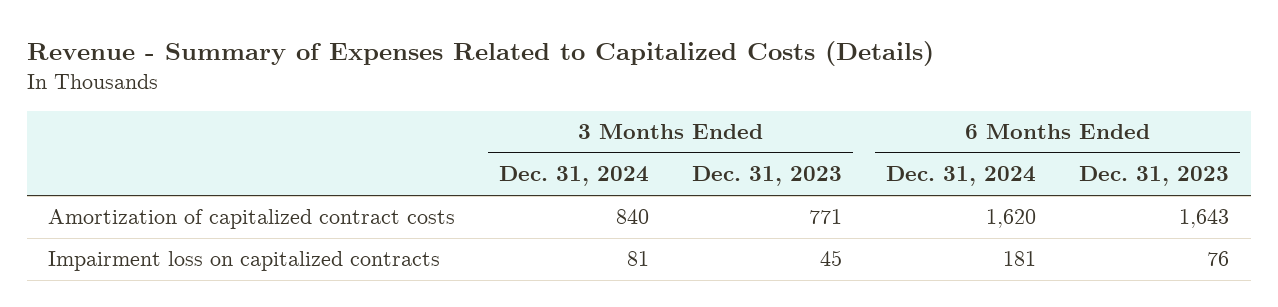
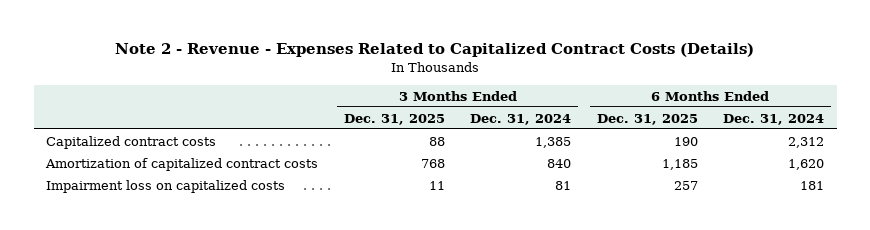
- Revenue - Summary of Expenses Related to Capitalized Costs (Details)
+ Note 2 - Revenue - Expenses Related to Capitalized Contract Costs (Details)
- | 3 Months Ended Dec. 31, 2024 | 3 Months Ended Dec. 31, 2023 | 6 Months Ended Dec. 31, 2024 | 6 Months Ended Dec. 31, 2023
+ | 3 Months Ended Dec. 31, 2025 | 3 Months Ended Dec. 31, 2024 | 6 Months Ended Dec. 31, 2025 | 6 Months Ended Dec. 31, 2024
+ Capitalized contract costs | 88 | 1,385 | 190 | 2,312
- Impairment loss on capitalized contracts | 81 | 45 | 181 | 76
+ Impairment loss on capitalized costs | 11 | 81 | 257 | 181

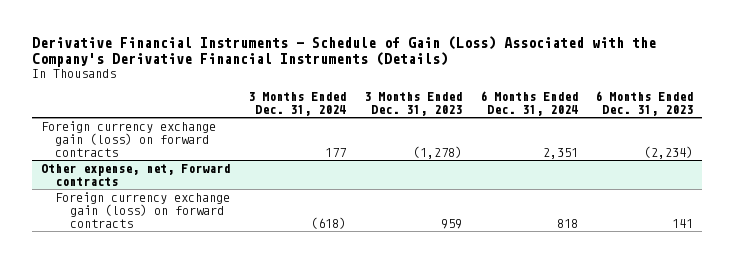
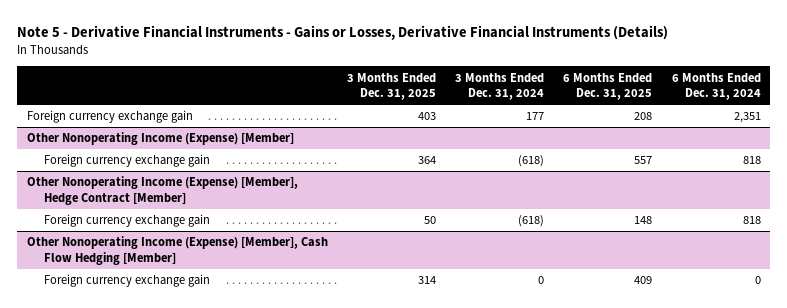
- Derivative Financial Instruments - Schedule of Gain (Loss) Associated with the Company's Derivative Financial Instruments (Details)
+ Note 5 - Derivative Financial Instruments - Gains or Losses, Derivative Financial Instruments (Details)
- | 3 Months Ended Dec. 31, 2024 | 3 Months Ended Dec. 31, 2023 | 6 Months Ended Dec. 31, 2024 | 6 Months Ended Dec. 31, 2023
+ | 3 Months Ended Dec. 31, 2025 | 3 Months Ended Dec. 31, 2024 | 6 Months Ended Dec. 31, 2025 | 6 Months Ended Dec. 31, 2024
- Foreign currency exchange gain (loss) on forward contracts | 177 | (1,278) | 2,351 | (2,234)
- Other expense, net, Forward contracts
- Foreign currency exchange gain (loss) on forward contracts | (618) | 959 | 818 | 141
+ Foreign currency exchange gain | 403 | 177 | 208 | 2,351
+ Other Nonoperating Income (Expense) [Member]
+ Foreign currency exchange gain | 364 | (618) | 557 | 818
+ Other Nonoperating Income (Expense) [Member], Hedge Contract [Member]
+ Foreign currency exchange gain | 50 | (618) | 148 | 818
+ Other Nonoperating Income (Expense) [Member], Cash Flow Hedging [Member]
+ Foreign currency exchange gain | 314 | 0 | 409 | 0

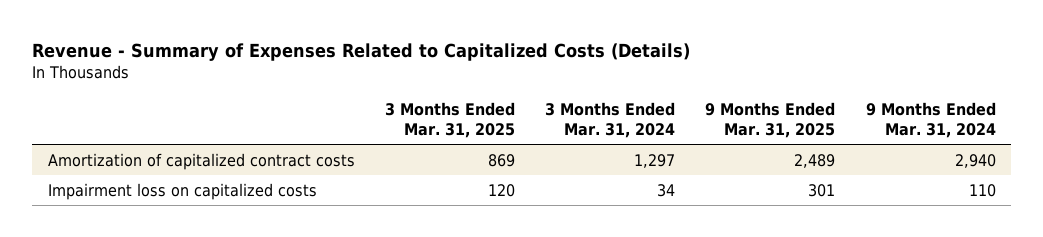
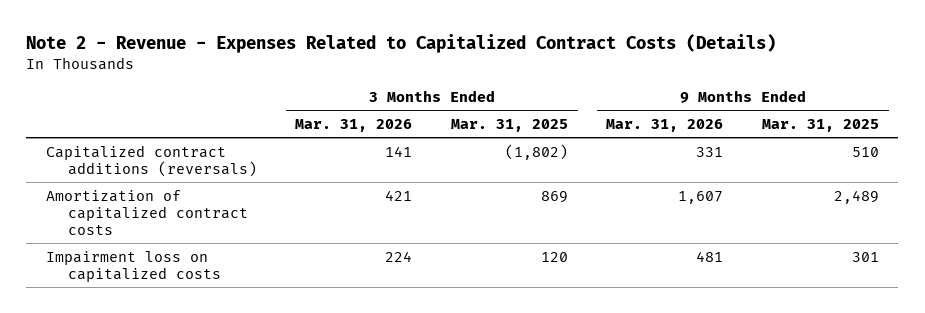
- Revenue - Summary of Expenses Related to Capitalized Costs (Details)
+ Note 2 - Revenue - Expenses Related to Capitalized Contract Costs (Details)
- | 3 Months Ended Mar. 31, 2025 | 3 Months Ended Mar. 31, 2024 | 9 Months Ended Mar. 31, 2025 | 9 Months Ended Mar. 31, 2024
+ | 3 Months Ended Mar. 31, 2026 | 3 Months Ended Mar. 31, 2025 | 9 Months Ended Mar. 31, 2026 | 9 Months Ended Mar. 31, 2025
+ Capitalized contract additions (reversals) | 141 | (1,802) | 331 | 510

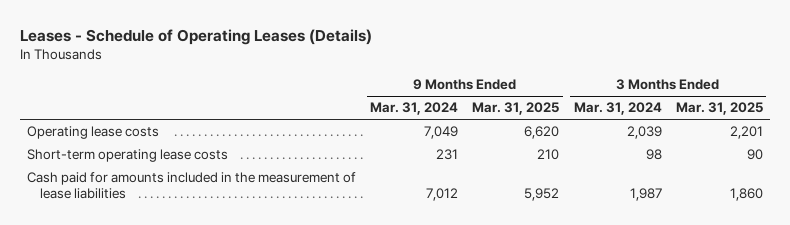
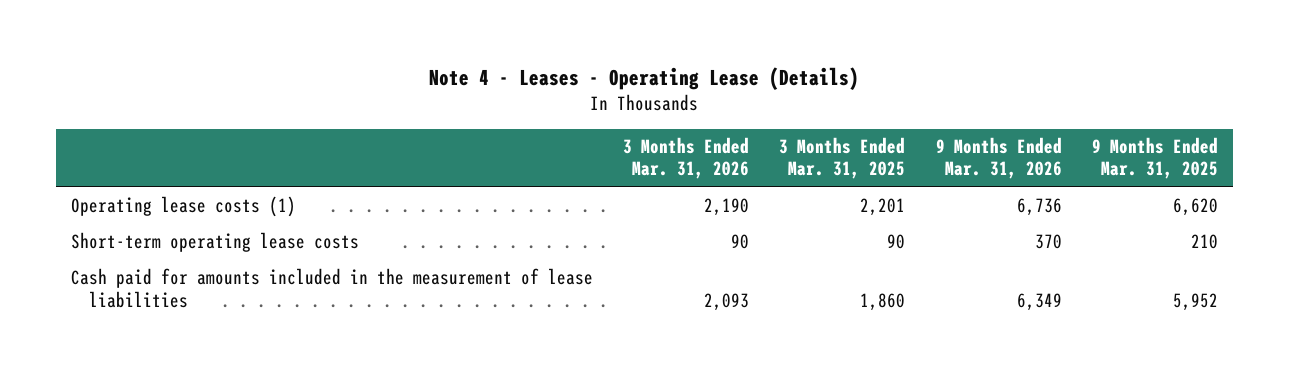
- Leases - Schedule of Operating Leases (Details)
+ Note 4 - Leases - Operating Lease (Details)
- | 9 Months Ended Mar. 31, 2024 | 9 Months Ended Mar. 31, 2025 | 3 Months Ended Mar. 31, 2024 | 3 Months Ended Mar. 31, 2025
+ | 3 Months Ended Mar. 31, 2026 | 3 Months Ended Mar. 31, 2025 | 9 Months Ended Mar. 31, 2026 | 9 Months Ended Mar. 31, 2025
- Operating lease costs | 7,049 | 6,620 | 2,039 | 2,201
+ Operating lease costs (1) | 2,190 | 2,201 | 6,736 | 6,620

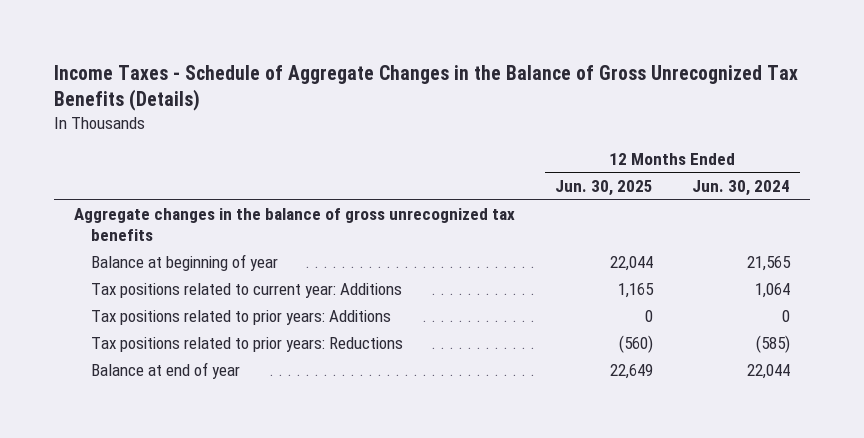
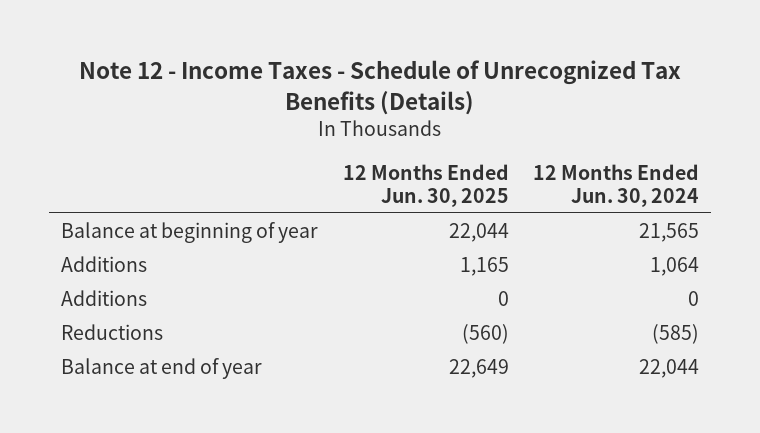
- Income Taxes - Schedule of Aggregate Changes in the Balance of Gross Unrecognized Tax Benefits (Details)
+ Note 12 - Income Taxes - Schedule of Unrecognized Tax Benefits (Details)
- Aggregate changes in the balance of gross unrecognized tax benefits
- Tax positions related to current year: Additions | 1,165 | 1,064
- Tax positions related to prior years: Additions | 0 | 0
- Tax positions related to prior years: Reductions | (560) | (585)
+ Additions | 1,165 | 1,064
+ Additions | 0 | 0
+ Reductions | (560) | (585)

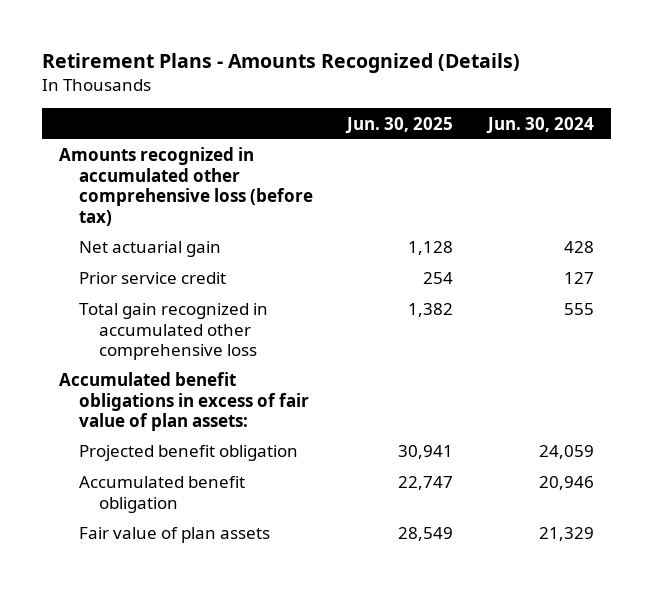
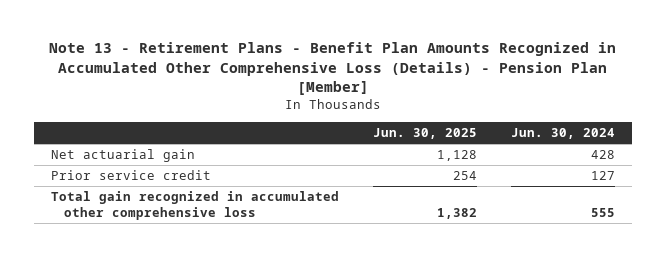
- Retirement Plans - Amounts Recognized (Details)
+ Note 13 - Retirement Plans - Benefit Plan Amounts Recognized in Accumulated Other Comprehensive Loss (Details) - Pension Plan [Member]
- Amounts recognized in accumulated other comprehensive loss (before tax)
- Accumulated benefit obligations in excess of fair value of plan assets:
- Projected benefit obligation | 30,941 | 24,059
- Accumulated benefit obligation | 22,747 | 20,946
- Fair value of plan assets | 28,549 | 21,329

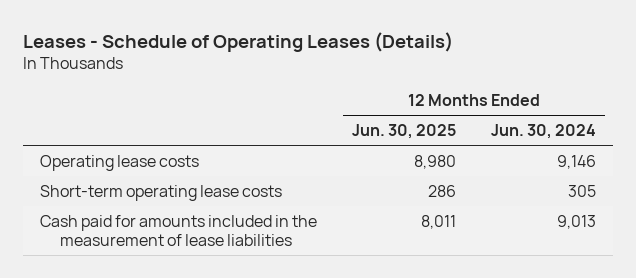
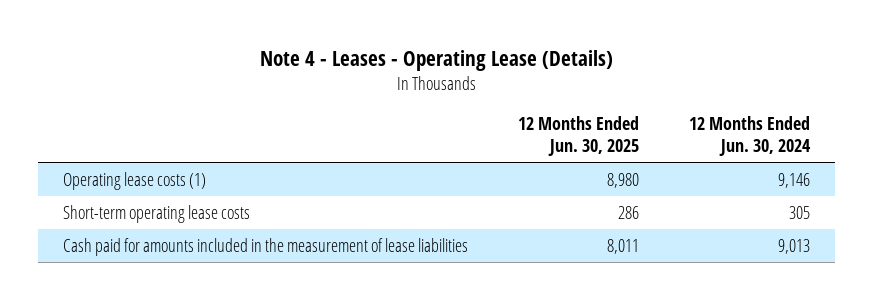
- Leases - Schedule of Operating Leases (Details)
+ Note 4 - Leases - Operating Lease (Details)
- Operating lease costs | 8,980 | 9,146
+ Operating lease costs (1) | 8,980 | 9,146

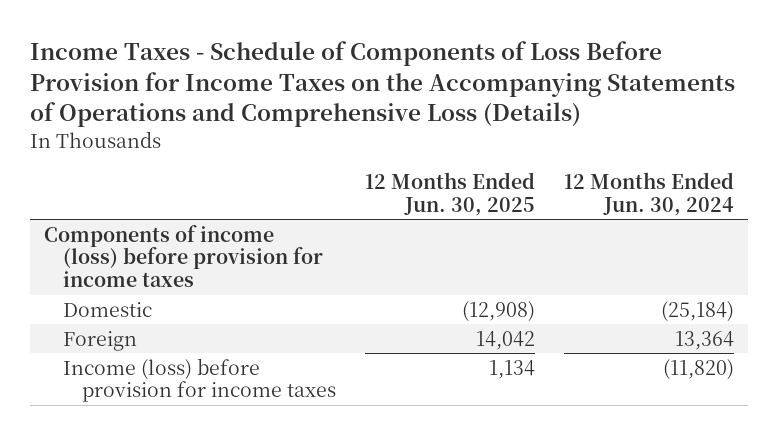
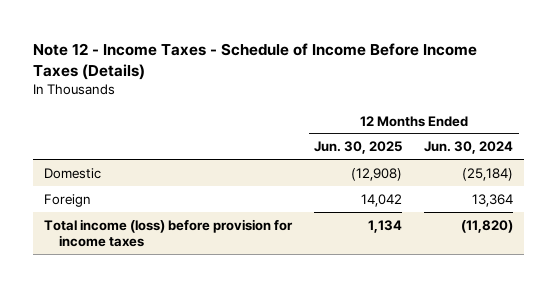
- Income Taxes - Schedule of Components of Loss Before Provision for Income Taxes on the Accompanying Statements of Operations and Comprehensive Loss (Details)
+ Note 12 - Income Taxes - Schedule of Income Before Income Taxes (Details)
- Components of income (loss) before provision for income taxes
- Income (loss) before provision for income taxes | 1,134 | (11,820)
+ Total income (loss) before provision for income taxes | 1,134 | (11,820)

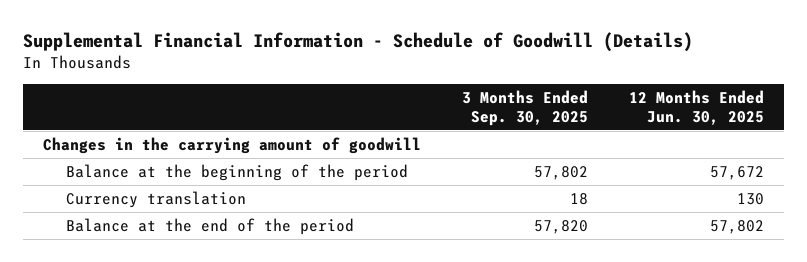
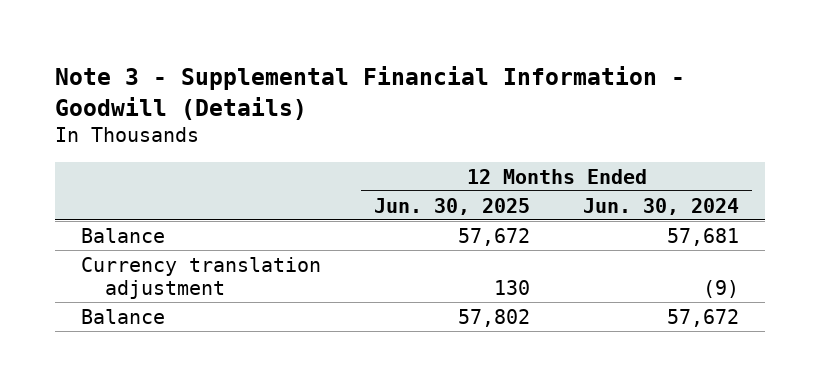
- Supplemental Financial Information - Schedule of Goodwill (Details)
+ Note 3 - Supplemental Financial Information - Goodwill (Details)
- | 3 Months Ended Sep. 30, 2025 | 12 Months Ended Jun. 30, 2025
+ | 12 Months Ended Jun. 30, 2025 | 12 Months Ended Jun. 30, 2024
- Changes in the carrying amount of goodwill
- Balance at the beginning of the period | 57,802 | 57,672
- Currency translation | 18 | 130
- Balance at the end of the period | 57,820 | 57,802
+ Balance | 57,672 | 57,681
+ Currency translation adjustment | 130 | (9)
+ Balance | 57,802 | 57,672

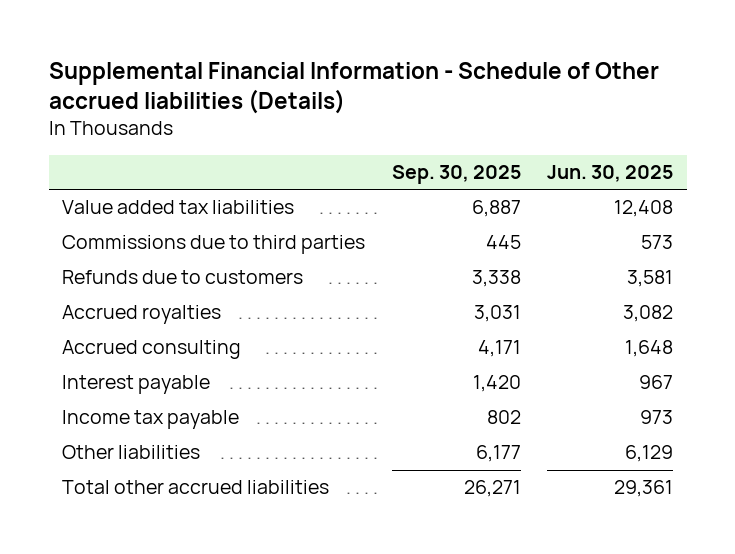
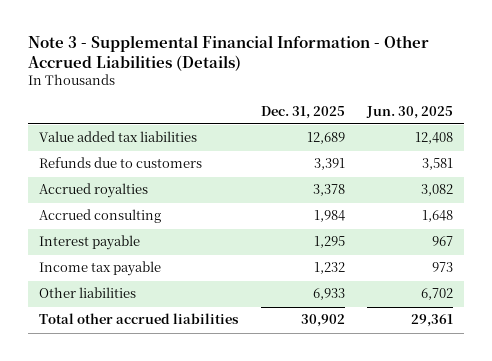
- Supplemental Financial Information - Schedule of Other accrued liabilities (Details)
+ Note 3 - Supplemental Financial Information - Other Accrued Liabilities (Details)
- | Sep. 30, 2025 | Jun. 30, 2025
+ | Dec. 31, 2025 | Jun. 30, 2025
- Commissions due to third parties | 445 | 573
- Other liabilities | 6,177 | 6,129
+ Other liabilities | 6,933 | 6,702

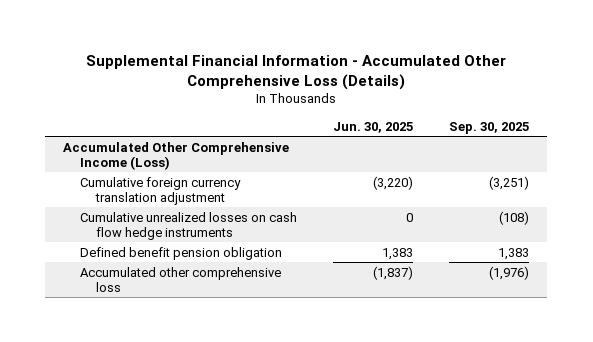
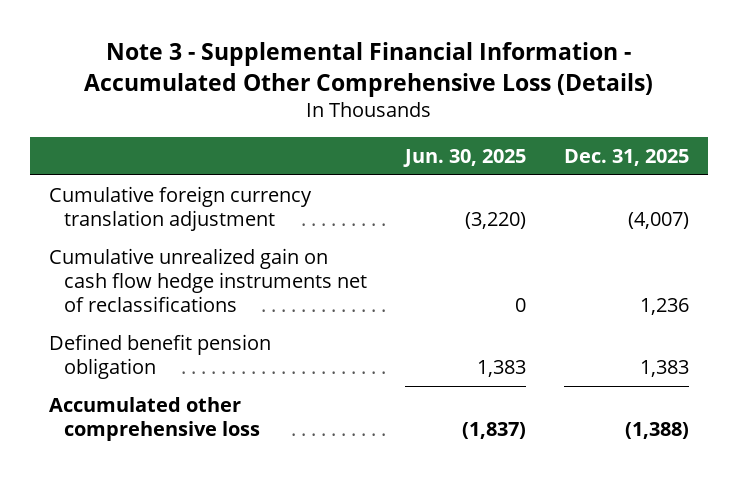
- Supplemental Financial Information - Accumulated Other Comprehensive Loss (Details)
+ Note 3 - Supplemental Financial Information - Accumulated Other Comprehensive Loss (Details)
- | Jun. 30, 2025 | Sep. 30, 2025
+ | Jun. 30, 2025 | Dec. 31, 2025
- Accumulated Other Comprehensive Income (Loss)
- Cumulative unrealized losses on cash flow hedge instruments | 0 | (108)
+ Cumulative unrealized gain on cash flow hedge instruments net of reclassifications | 0 | 1,236

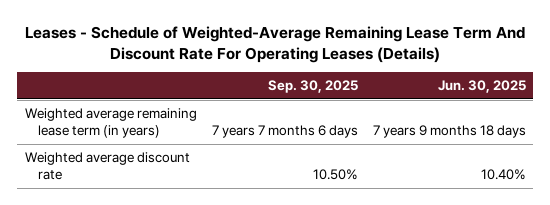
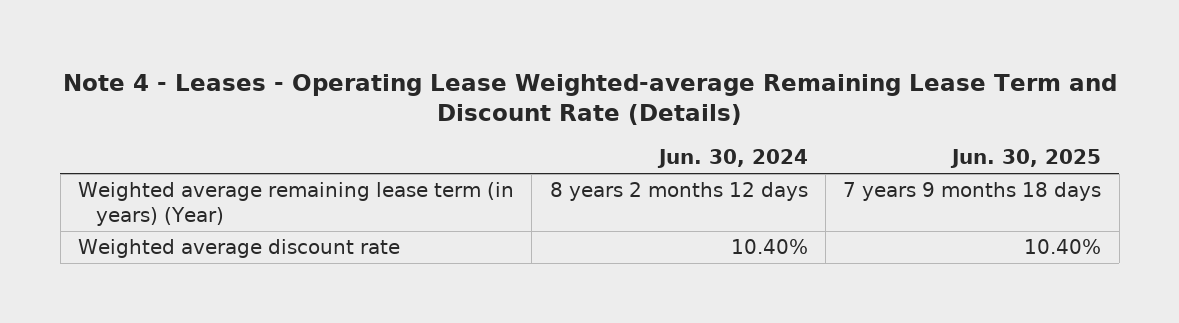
- Leases - Schedule of Weighted-Average Remaining Lease Term And Discount Rate For Operating Leases (Details)
+ Note 4 - Leases - Operating Lease Weighted-average Remaining Lease Term and Discount Rate (Details)
- | Sep. 30, 2025 | Jun. 30, 2025
+ | Jun. 30, 2024 | Jun. 30, 2025
- Weighted average remaining lease term (in years) | 7 years 7 months 6 days | 7 years 9 months 18 days
+ Weighted average remaining lease term (in years) (Year) | 8 years 2 months 12 days | 7 years 9 months 18 days

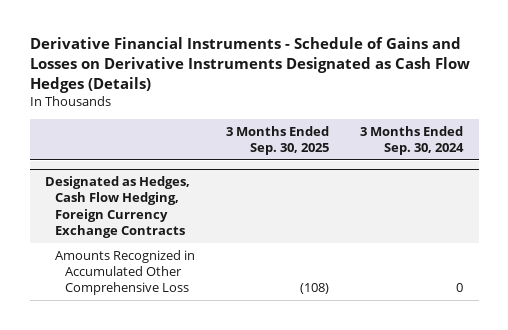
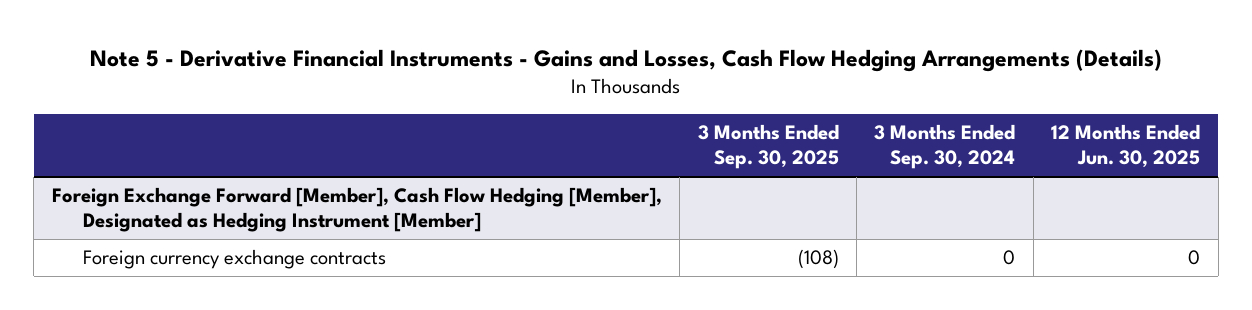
- Derivative Financial Instruments - Schedule of Gains and Losses on Derivative Instruments Designated as Cash Flow Hedges (Details)
+ Note 5 - Derivative Financial Instruments - Gains and Losses, Cash Flow Hedging Arrangements (Details)
- | 3 Months Ended Sep. 30, 2025 | 3 Months Ended Sep. 30, 2024
+ | 3 Months Ended Sep. 30, 2025 | 3 Months Ended Sep. 30, 2024 | 12 Months Ended Jun. 30, 2025
- Designated as Hedges, Cash Flow Hedging, Foreign Currency Exchange Contracts
- Amounts Recognized in Accumulated Other Comprehensive Loss | (108) | 0
+ Foreign Exchange Forward [Member], Cash Flow Hedging [Member], Designated as Hedging Instrument [Member]
+ Foreign currency exchange contracts | (108) | 0 | 0

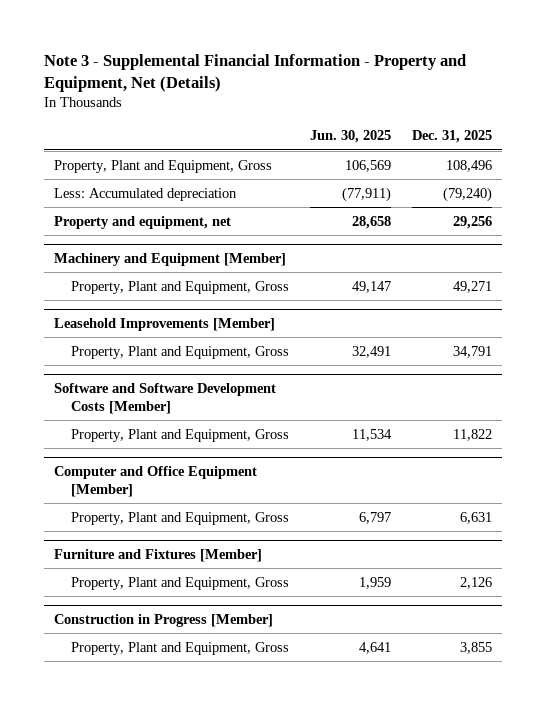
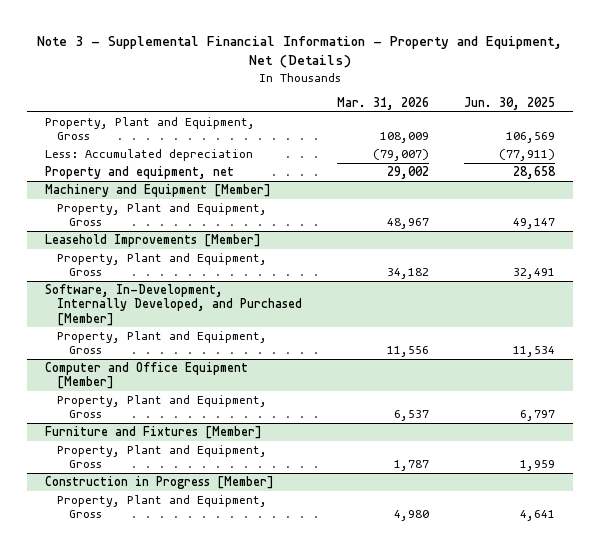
- | Jun. 30, 2025 | Dec. 31, 2025
+ | Mar. 31, 2026 | Jun. 30, 2025
- Software and Software Development Costs [Member]
+ Software, In-Development, Internally Developed, and Purchased [Member]

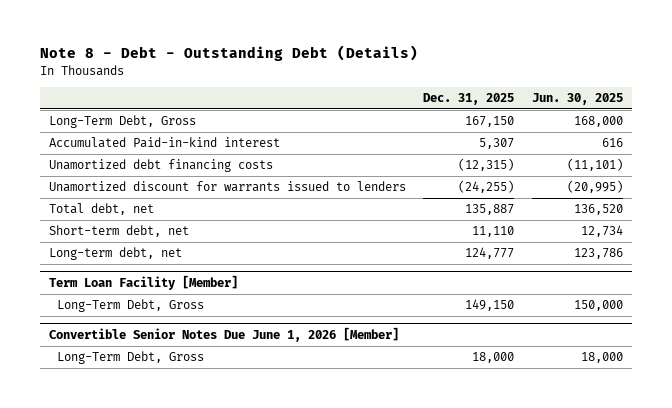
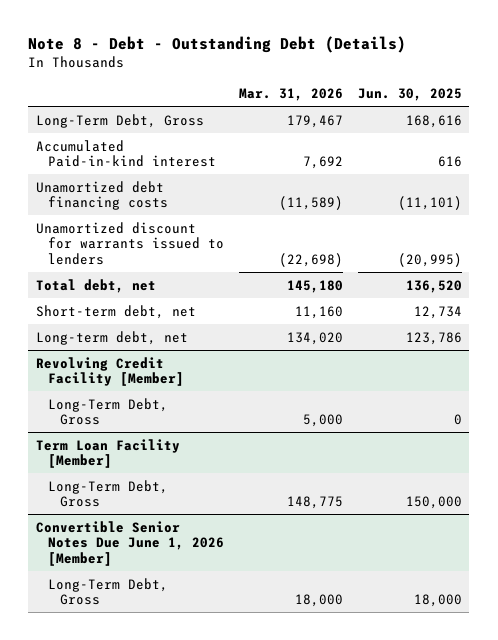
- | Dec. 31, 2025 | Jun. 30, 2025
+ | Mar. 31, 2026 | Jun. 30, 2025
- Long-Term Debt, Gross | 167,150 | 168,000
+ Long-Term Debt, Gross | 179,467 | 168,616
+ Revolving Credit Facility [Member]
+ Long-Term Debt, Gross | 5,000 | 0

